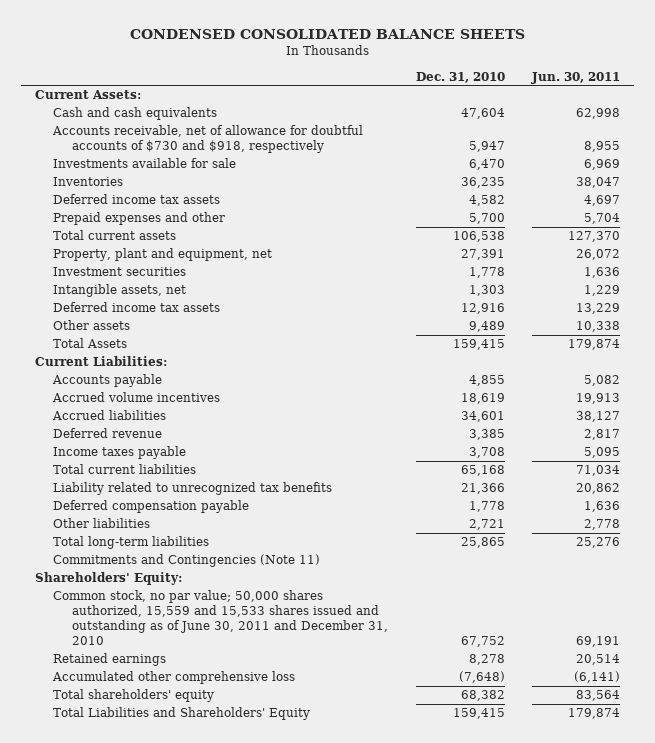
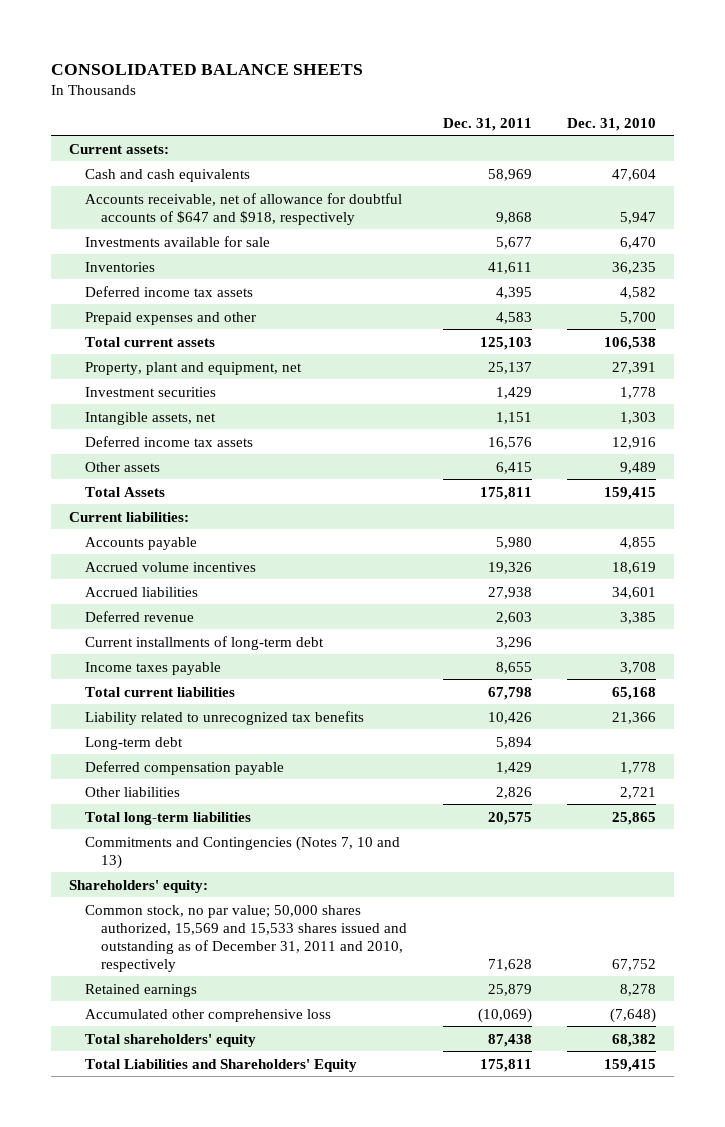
- CONDENSED CONSOLIDATED BALANCE SHEETS
+ CONSOLIDATED BALANCE SHEETS
- | Dec. 31, 2010 | Jun. 30, 2011
+ | Dec. 31, 2011 | Dec. 31, 2010
- Current Assets:
+ Current assets:
- Accounts receivable, net of allowance for doubtful accounts of $730 and $918, respectively | 5,947 | 8,955
+ Accounts receivable, net of allowance for doubtful accounts of $647 and $918, respectively | 9,868 | 5,947
- Current Liabilities:
+ Current liabilities:
+ Current installments of long-term debt | 3,296 |
+ Long-term debt | 5,894 |
- Commitments and Contingencies (Note 11)
- Shareholders' Equity:
- Common stock, no par value; 50,000 shares authorized, 15,559 and 15,533 shares issued and outstanding as of June 30, 2011 and December 31, 2010 | 67,752 | 69,191
+ Commitments and Contingencies (Notes 7, 10 and 13)
+ Shareholders' equity:
+ Common stock, no par value; 50,000 shares authorized, 15,569 and 15,533 shares issued and outstanding as of December 31, 2011 and 2010, respectively | 71,628 | 67,752

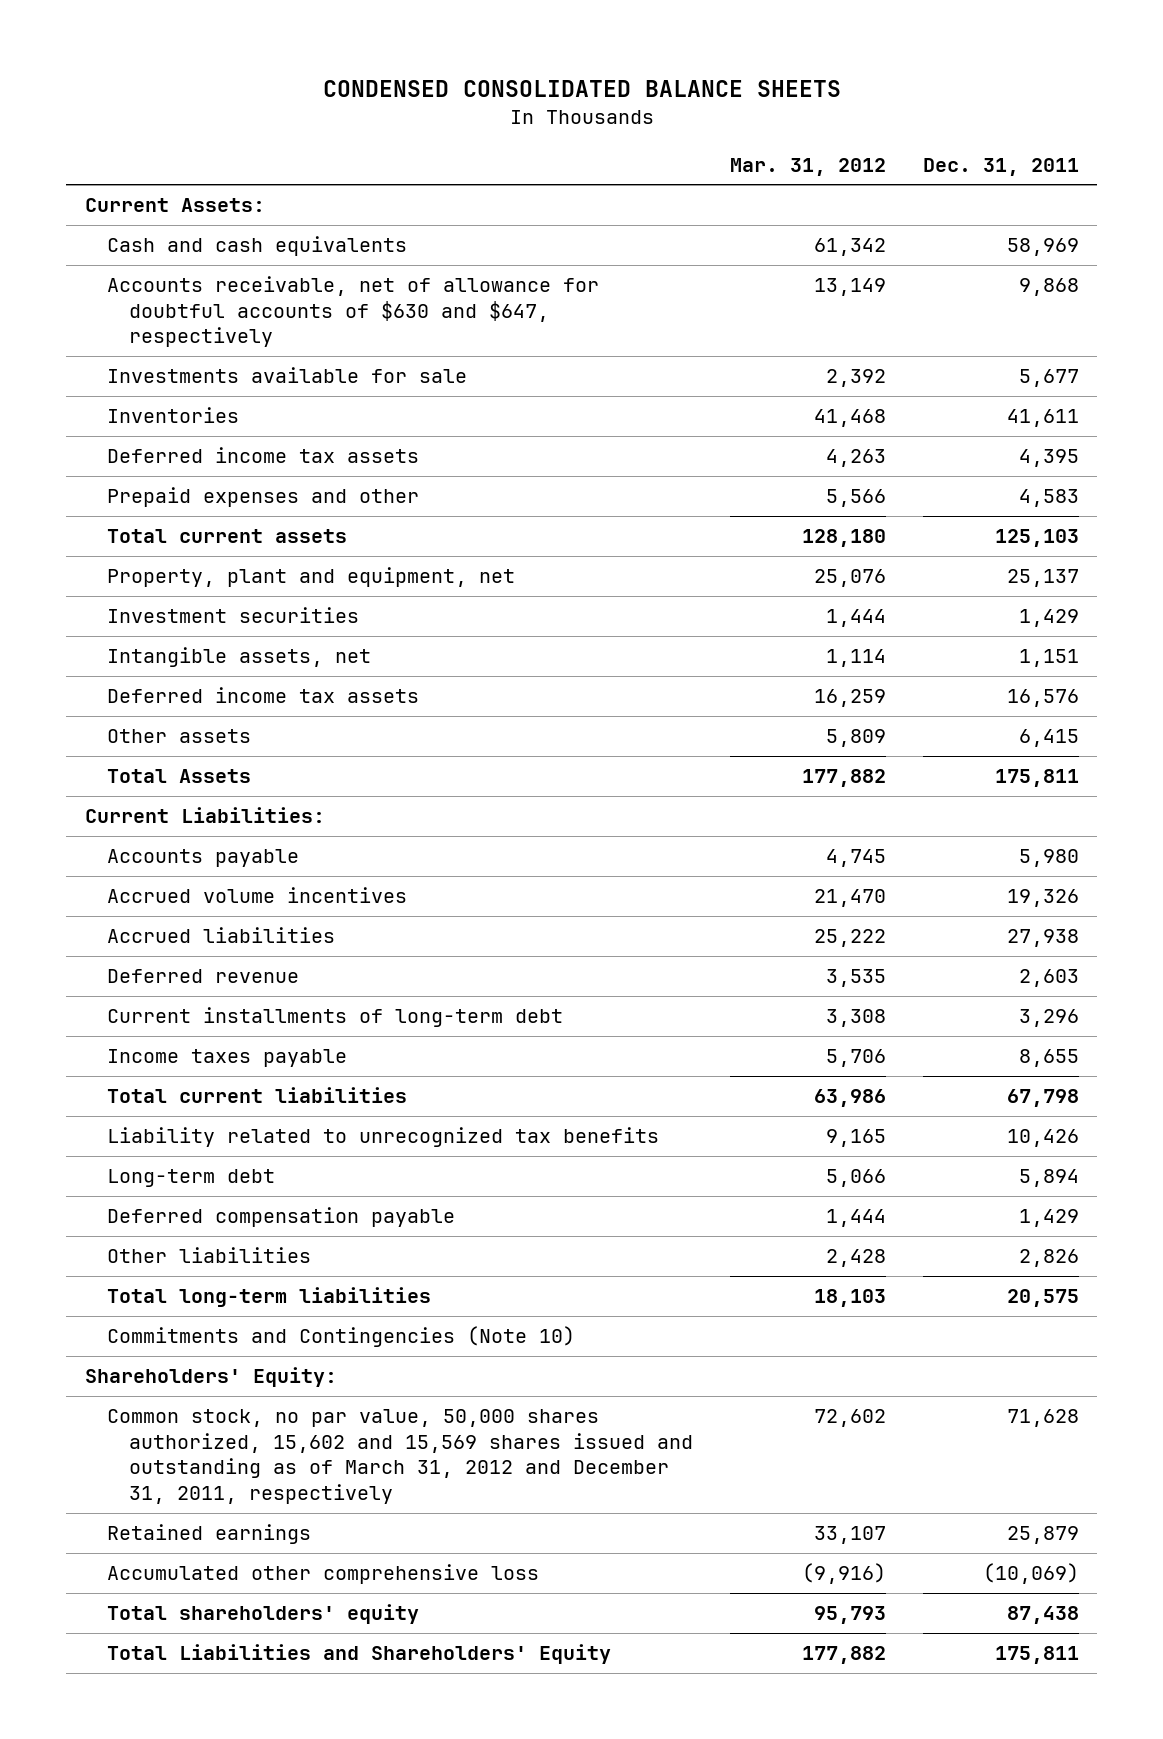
- CONSOLIDATED BALANCE SHEETS
+ CONDENSED CONSOLIDATED BALANCE SHEETS
- | Dec. 31, 2011 | Dec. 31, 2010
+ | Mar. 31, 2012 | Dec. 31, 2011
- Current assets:
+ Current Assets:
- Accounts receivable, net of allowance for doubtful accounts of $647 and $918, respectively | 9,868 | 5,947
+ Accounts receivable, net of allowance for doubtful accounts of $630 and $647, respectively | 13,149 | 9,868
- Current liabilities:
+ Current Liabilities:
- Commitments and Contingencies (Notes 7, 10 and 13)
- Shareholders' equity:
- Common stock, no par value; 50,000 shares authorized, 15,569 and 15,533 shares issued and outstanding as of December 31, 2011 and 2010, respectively | 71,628 | 67,752
+ Commitments and Contingencies (Note 10)
+ Shareholders' Equity:
+ Common stock, no par value, 50,000 shares authorized, 15,602 and 15,569 shares issued and outstanding as of March 31, 2012 and December 31, 2011, respectively | 72,602 | 71,628

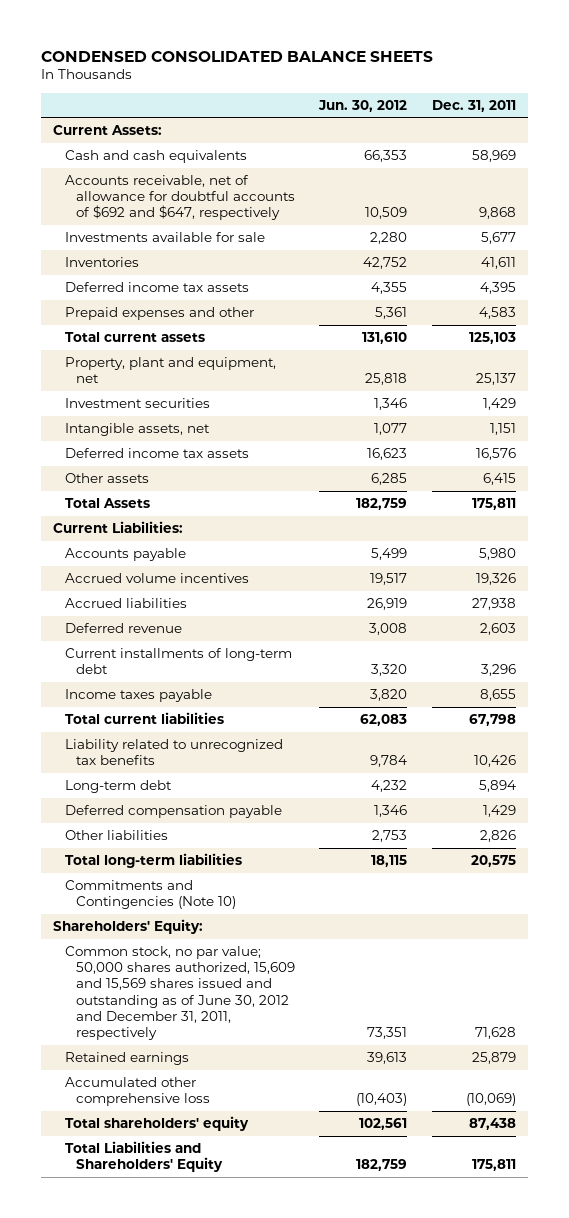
- | Mar. 31, 2012 | Dec. 31, 2011
+ | Jun. 30, 2012 | Dec. 31, 2011
- Accounts receivable, net of allowance for doubtful accounts of $630 and $647, respectively | 13,149 | 9,868
+ Accounts receivable, net of allowance for doubtful accounts of $692 and $647, respectively | 10,509 | 9,868
- Common stock, no par value, 50,000 shares authorized, 15,602 and 15,569 shares issued and outstanding as of March 31, 2012 and December 31, 2011, respectively | 72,602 | 71,628
+ Common stock, no par value; 50,000 shares authorized, 15,609 and 15,569 shares issued and outstanding as of June 30, 2012 and December 31, 2011, respectively | 73,351 | 71,628

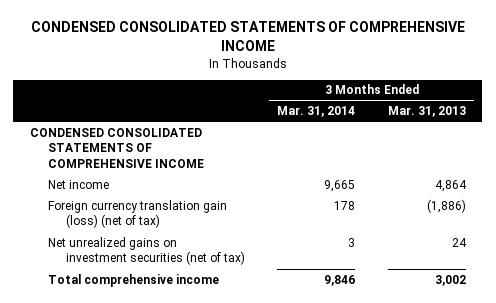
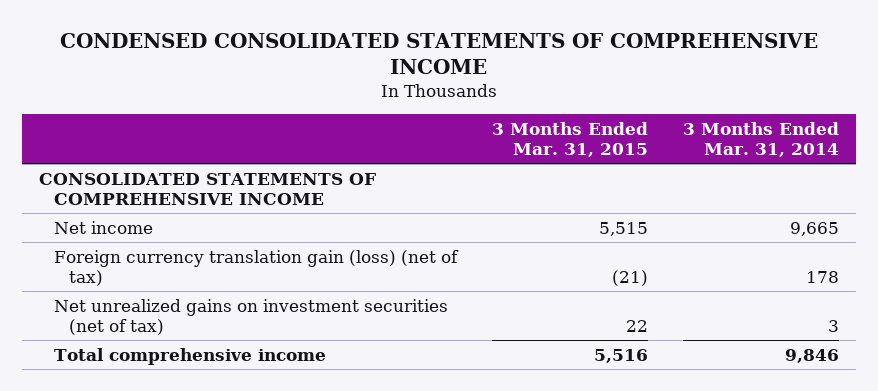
- | 3 Months Ended Mar. 31, 2014 | 3 Months Ended Mar. 31, 2013
+ | 3 Months Ended Mar. 31, 2015 | 3 Months Ended Mar. 31, 2014
- CONDENSED CONSOLIDATED STATEMENTS OF COMPREHENSIVE INCOME
+ CONSOLIDATED STATEMENTS OF COMPREHENSIVE INCOME

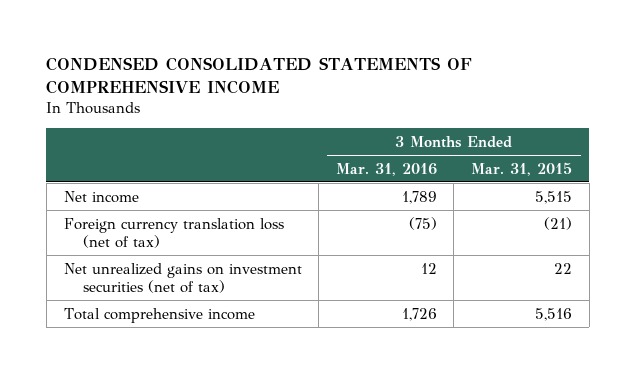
- | 3 Months Ended Mar. 31, 2015 | 3 Months Ended Mar. 31, 2014
+ | 3 Months Ended Mar. 31, 2016 | 3 Months Ended Mar. 31, 2015
- CONSOLIDATED STATEMENTS OF COMPREHENSIVE INCOME
- Foreign currency translation gain (loss) (net of tax) | (21) | 178
+ Foreign currency translation loss (net of tax) | (75) | (21)

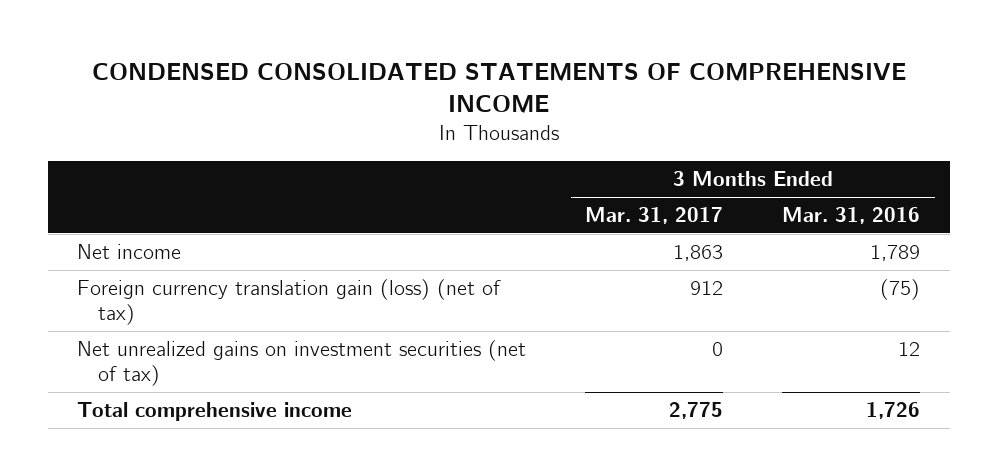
- | 3 Months Ended Mar. 31, 2016 | 3 Months Ended Mar. 31, 2015
+ | 3 Months Ended Mar. 31, 2017 | 3 Months Ended Mar. 31, 2016
- Foreign currency translation loss (net of tax) | (75) | (21)
+ Foreign currency translation gain (loss) (net of tax) | 912 | (75)

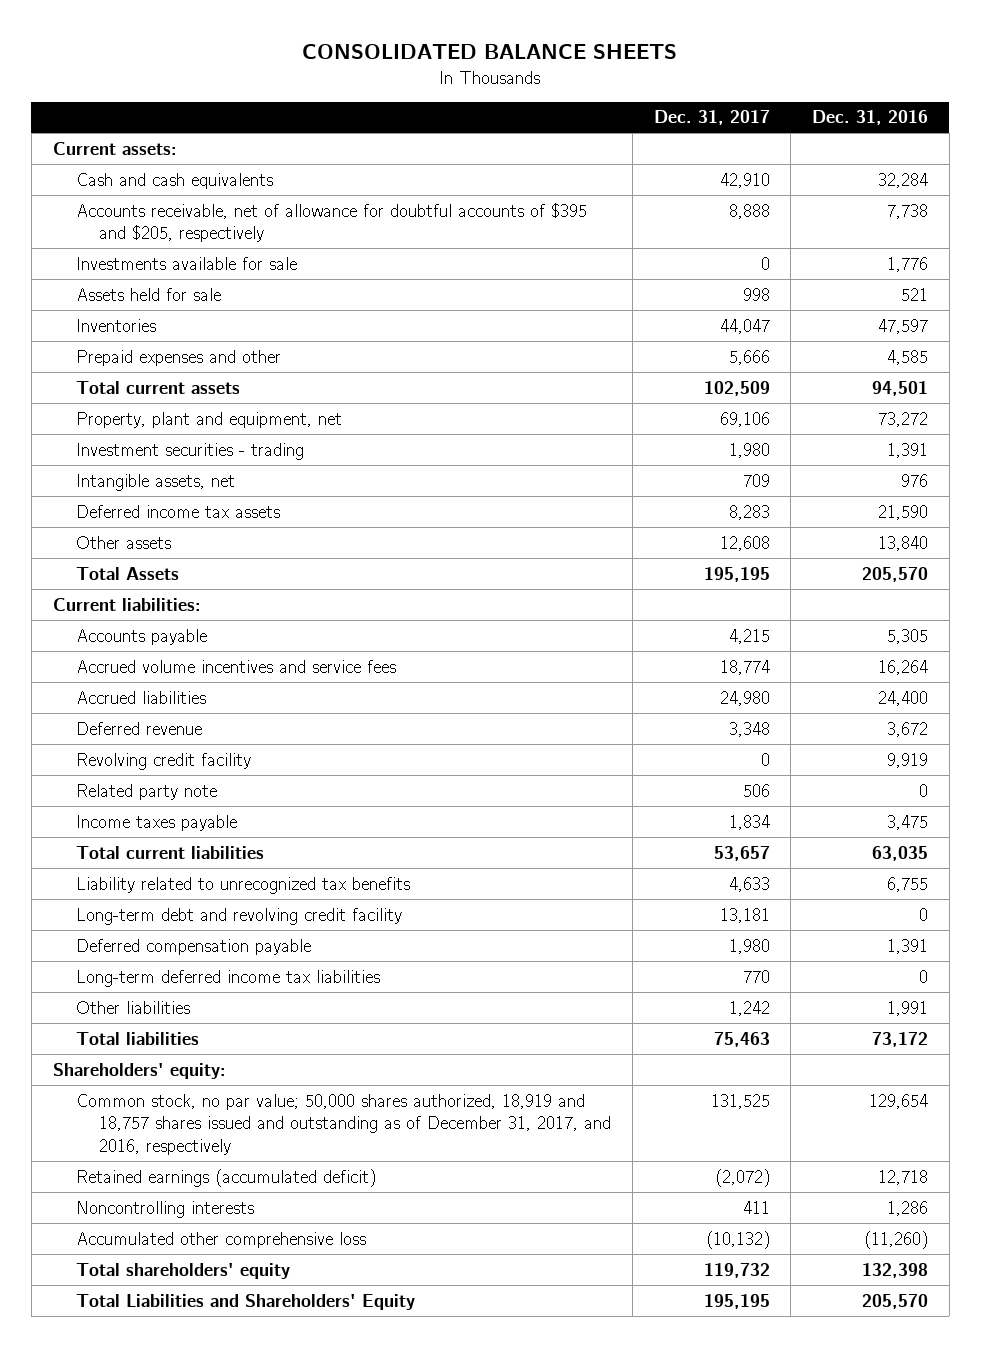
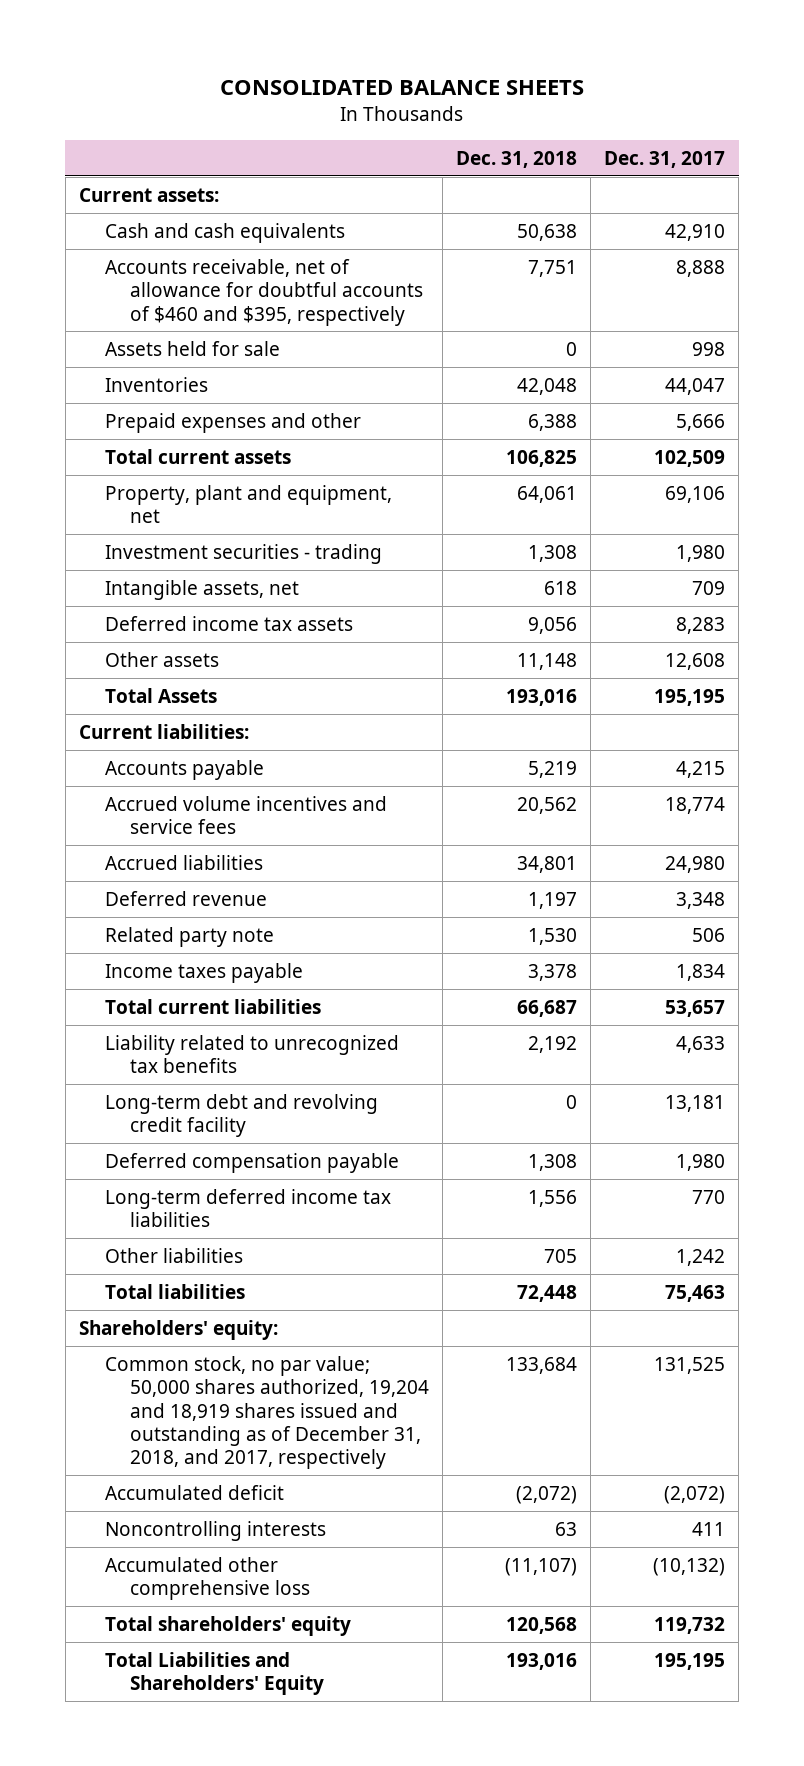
- | Dec. 31, 2017 | Dec. 31, 2016
+ | Dec. 31, 2018 | Dec. 31, 2017
- Accounts receivable, net of allowance for doubtful accounts of $395 and $205, respectively | 8,888 | 7,738
- Investments available for sale | 0 | 1,776
+ Accounts receivable, net of allowance for doubtful accounts of $460 and $395, respectively | 7,751 | 8,888
- Revolving credit facility | 0 | 9,919
- Common stock, no par value; 50,000 shares authorized, 18,919 and 18,757 shares issued and outstanding as of December 31, 2017, and 2016, respectively | 131,525 | 129,654
- Retained earnings (accumulated deficit) | (2,072) | 12,718
+ Common stock, no par value; 50,000 shares authorized, 19,204 and 18,919 shares issued and outstanding as of December 31, 2018, and 2017, respectively | 133,684 | 131,525
+ Accumulated deficit | (2,072) | (2,072)

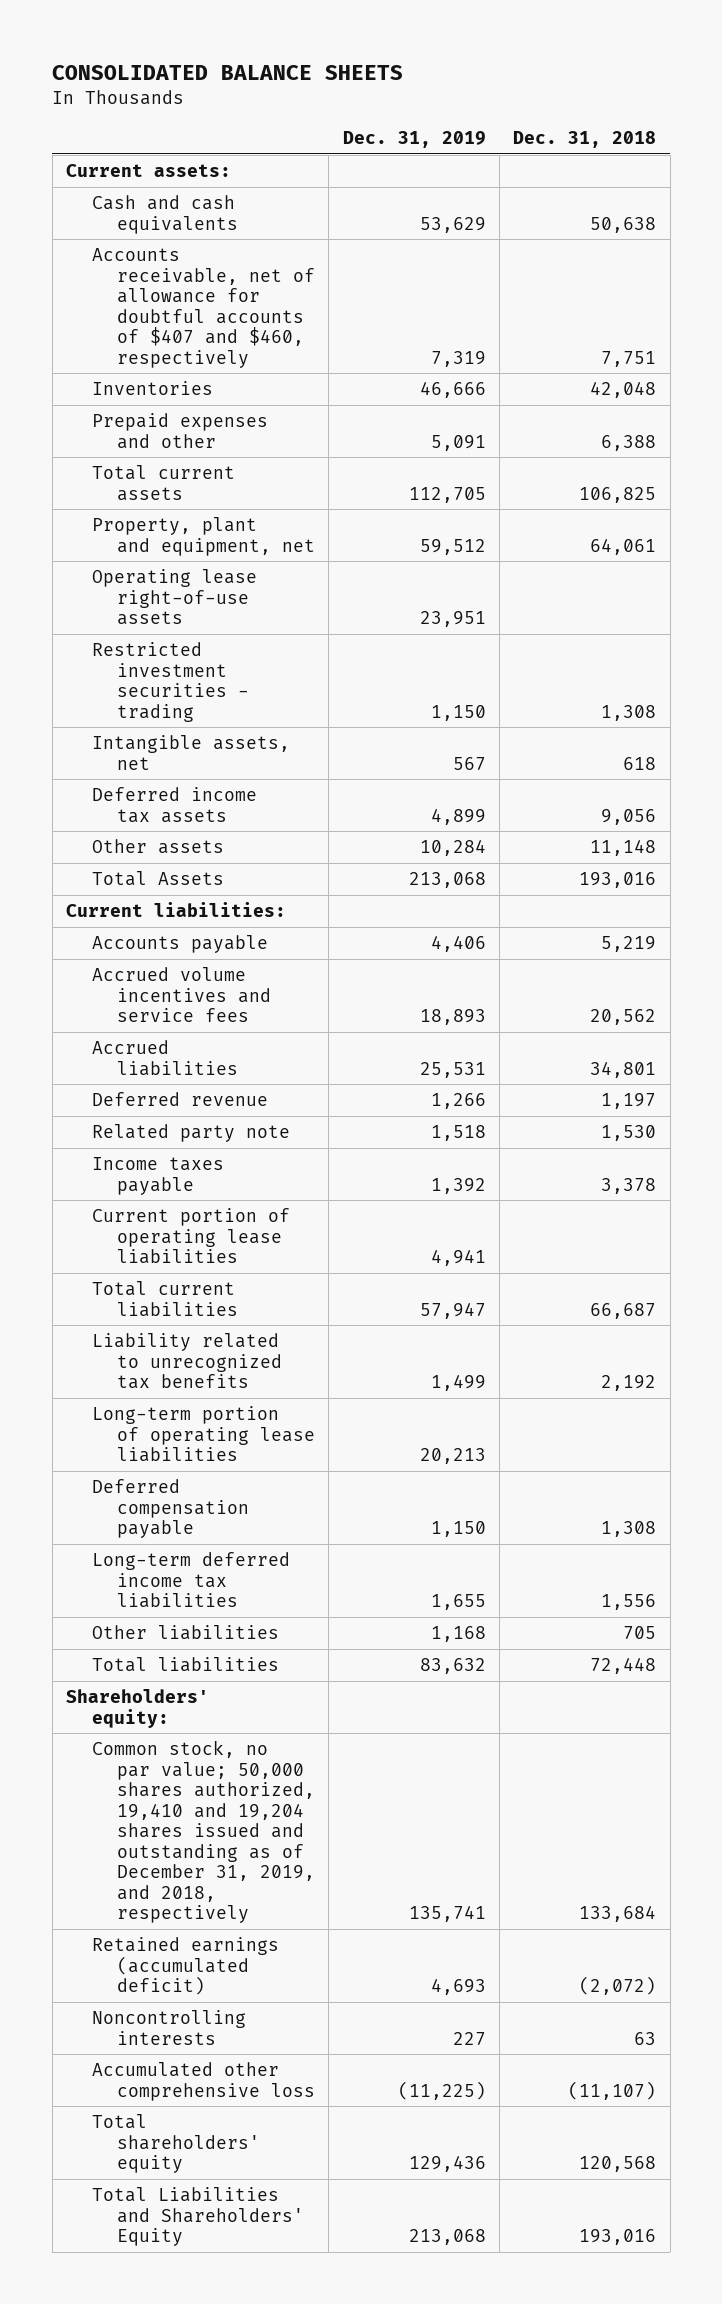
- | Dec. 31, 2018 | Dec. 31, 2017
+ | Dec. 31, 2019 | Dec. 31, 2018
- Accounts receivable, net of allowance for doubtful accounts of $460 and $395, respectively | 7,751 | 8,888
- Assets held for sale | 0 | 998
+ Accounts receivable, net of allowance for doubtful accounts of $407 and $460, respectively | 7,319 | 7,751
- Investment securities - trading | 1,308 | 1,980
+ Operating lease right-of-use assets | 23,951 |
+ Restricted investment securities - trading | 1,150 | 1,308
+ Current portion of operating lease liabilities | 4,941 |
- Long-term debt and revolving credit facility | 0 | 13,181
+ Long-term portion of operating lease liabilities | 20,213 |
- Common stock, no par value; 50,000 shares authorized, 19,204 and 18,919 shares issued and outstanding as of December 31, 2018, and 2017, respectively | 133,684 | 131,525
- Accumulated deficit | (2,072) | (2,072)
+ Common stock, no par value; 50,000 shares authorized, 19,410 and 19,204 shares issued and outstanding as of December 31, 2019, and 2018, respectively | 135,741 | 133,684
+ Retained earnings (accumulated deficit) | 4,693 | (2,072)

